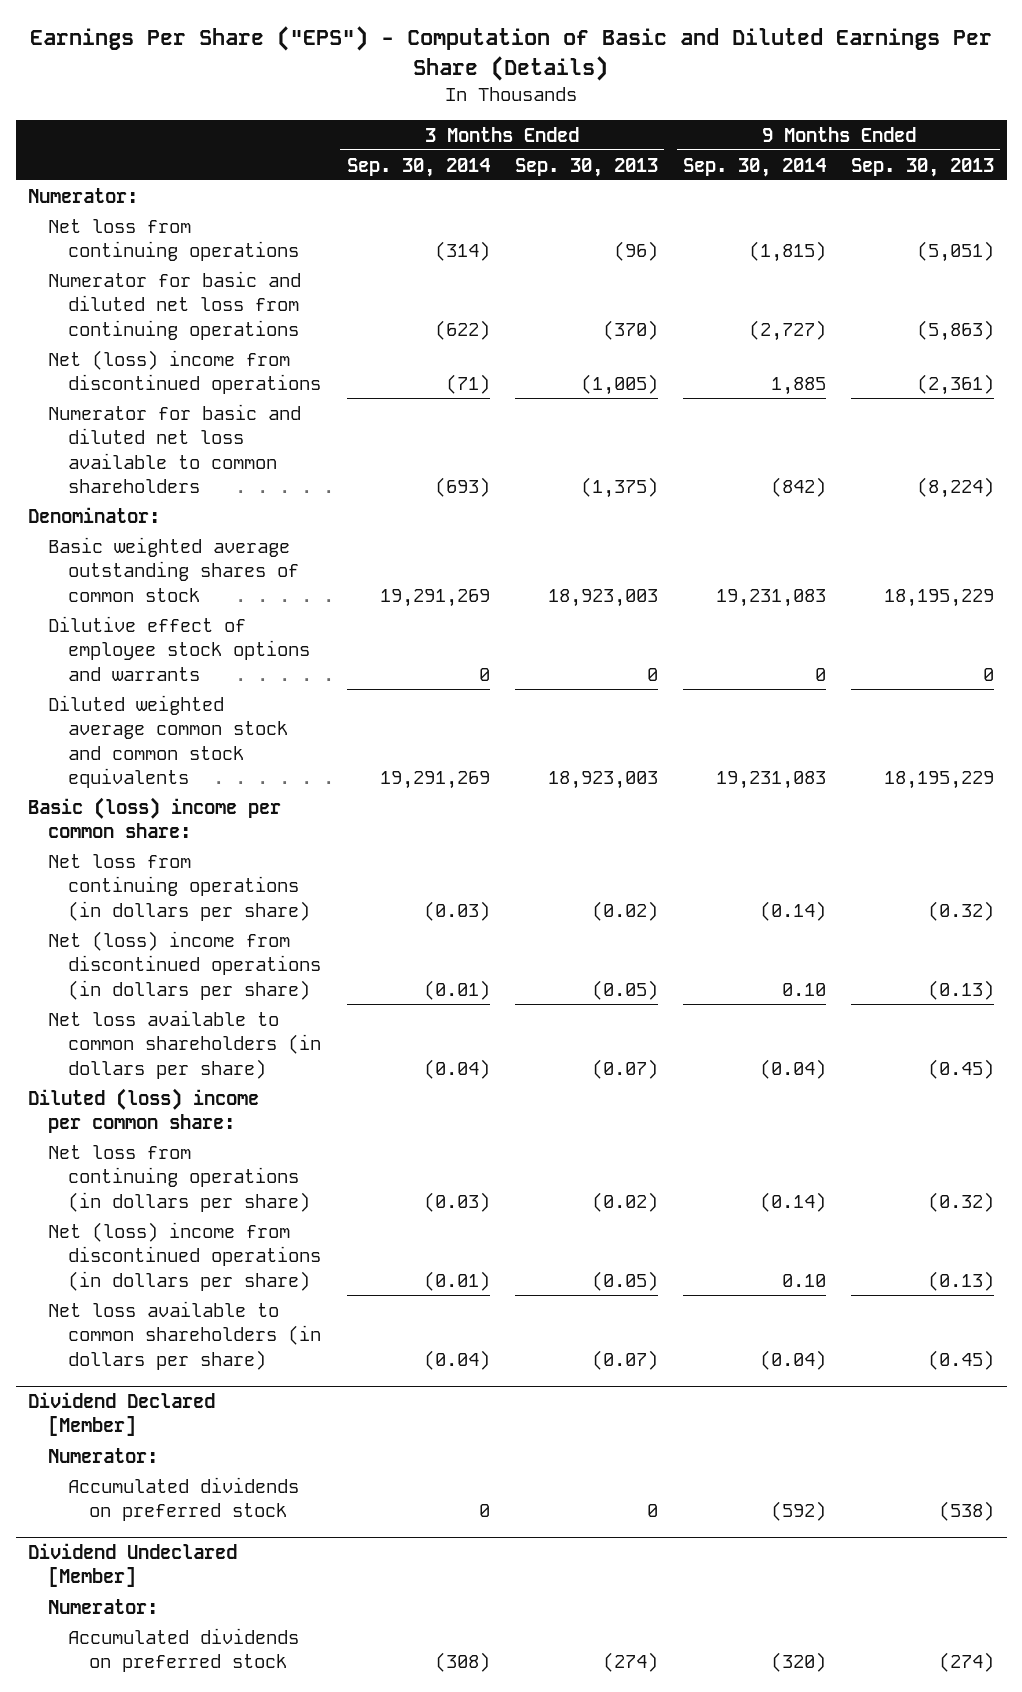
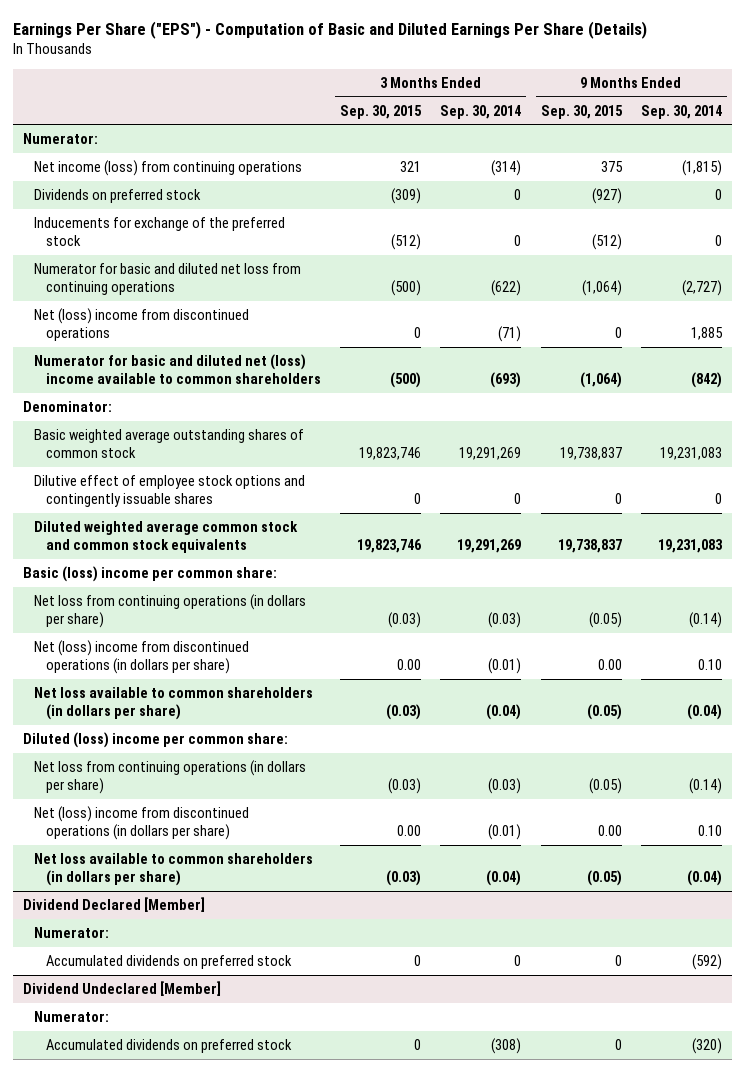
- | 3 Months Ended Sep. 30, 2014 | 3 Months Ended Sep. 30, 2013 | 9 Months Ended Sep. 30, 2014 | 9 Months Ended Sep. 30, 2013
+ | 3 Months Ended Sep. 30, 2015 | 3 Months Ended Sep. 30, 2014 | 9 Months Ended Sep. 30, 2015 | 9 Months Ended Sep. 30, 2014
- Net loss from continuing operations | (314) | (96) | (1,815) | (5,051)
+ Net income (loss) from continuing operations | 321 | (314) | 375 | (1,815)
+ Dividends on preferred stock | (309) | 0 | (927) | 0
+ Inducements for exchange of the preferred stock | (512) | 0 | (512) | 0
- Numerator for basic and diluted net loss available to common shareholders | (693) | (1,375) | (842) | (8,224)
+ Numerator for basic and diluted net (loss) income available to common shareholders | (500) | (693) | (1,064) | (842)
- Dilutive effect of employee stock options and warrants | 0 | 0 | 0 | 0
+ Dilutive effect of employee stock options and contingently issuable shares | 0 | 0 | 0 | 0

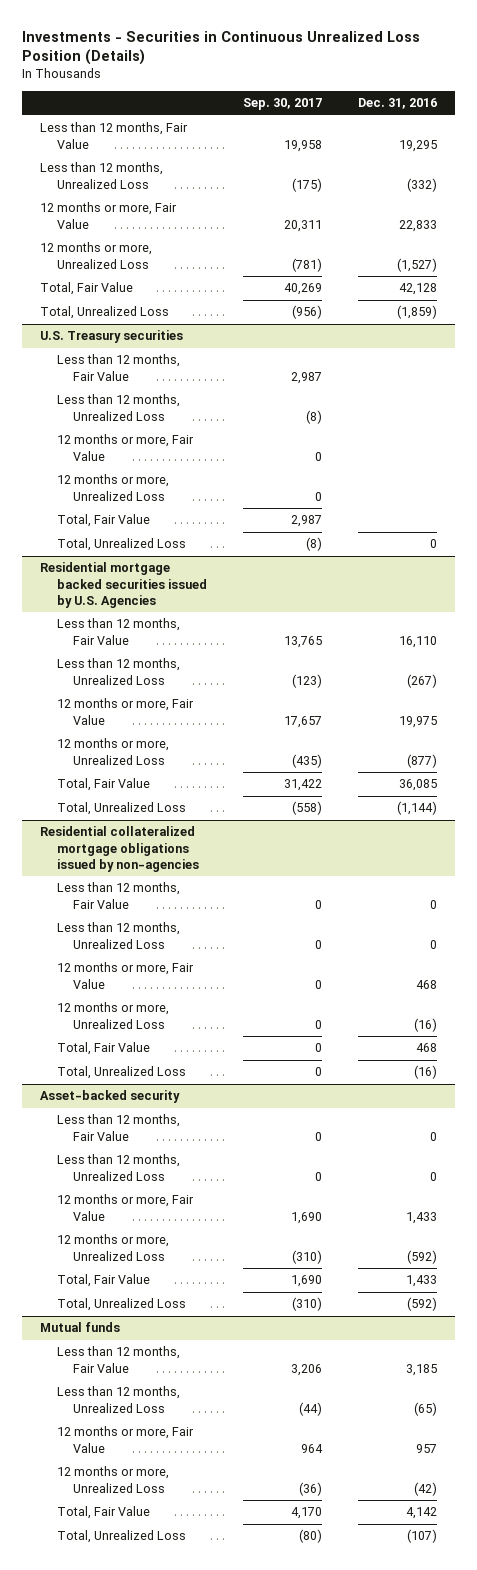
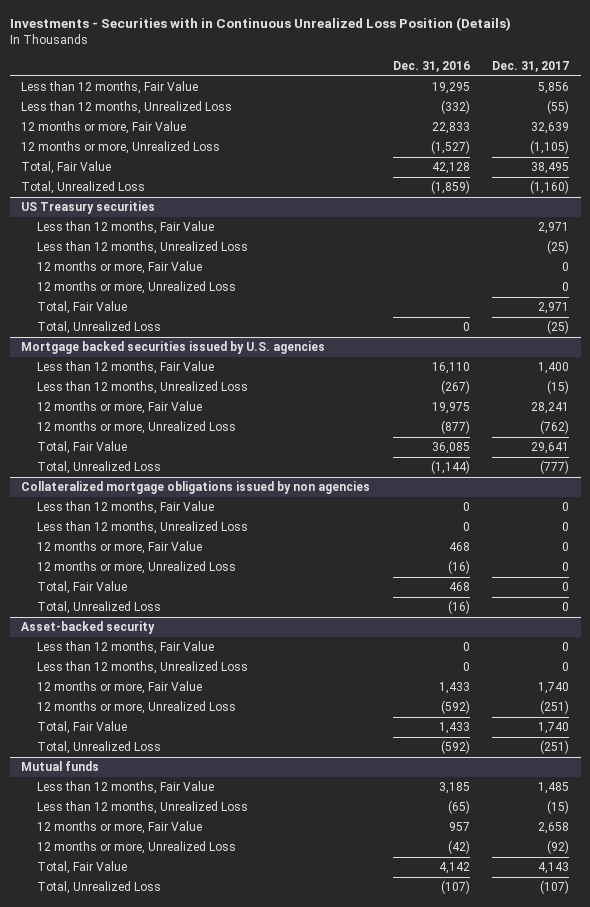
- Investments - Securities in Continuous Unrealized Loss Position (Details)
+ Investments - Securities with in Continuous Unrealized Loss Position (Details)
- | Sep. 30, 2017 | Dec. 31, 2016
+ | Dec. 31, 2016 | Dec. 31, 2017
- U.S. Treasury securities
+ US Treasury securities
- Residential mortgage backed securities issued by U.S. Agencies
+ Mortgage backed securities issued by U.S. agencies
- Residential collateralized mortgage obligations issued by non-agencies
+ Collateralized mortgage obligations issued by non agencies

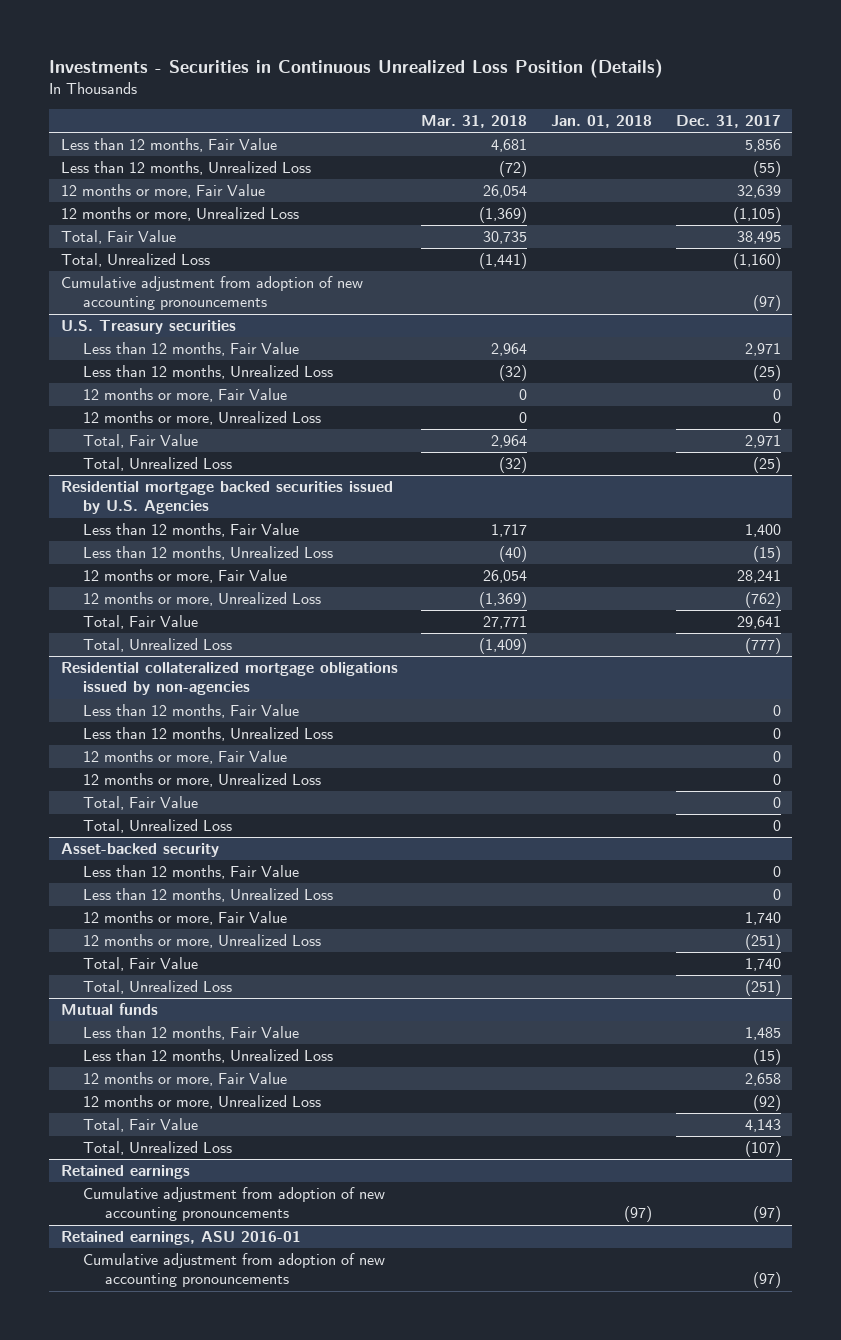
- Investments - Securities with in Continuous Unrealized Loss Position (Details)
+ Investments - Securities in Continuous Unrealized Loss Position (Details)
- | Dec. 31, 2016 | Dec. 31, 2017
+ | Mar. 31, 2018 | Jan. 01, 2018 | Dec. 31, 2017
- US Treasury securities
+ Cumulative adjustment from adoption of new accounting pronouncements | | | (97)
+ U.S. Treasury securities
- Mortgage backed securities issued by U.S. agencies
+ Residential mortgage backed securities issued by U.S. Agencies
- Collateralized mortgage obligations issued by non agencies
+ Residential collateralized mortgage obligations issued by non-agencies
+ Retained earnings
+ Cumulative adjustment from adoption of new accounting pronouncements | | (97) | (97)
+ Retained earnings, ASU 2016-01
+ Cumulative adjustment from adoption of new accounting pronouncements | | | (97)

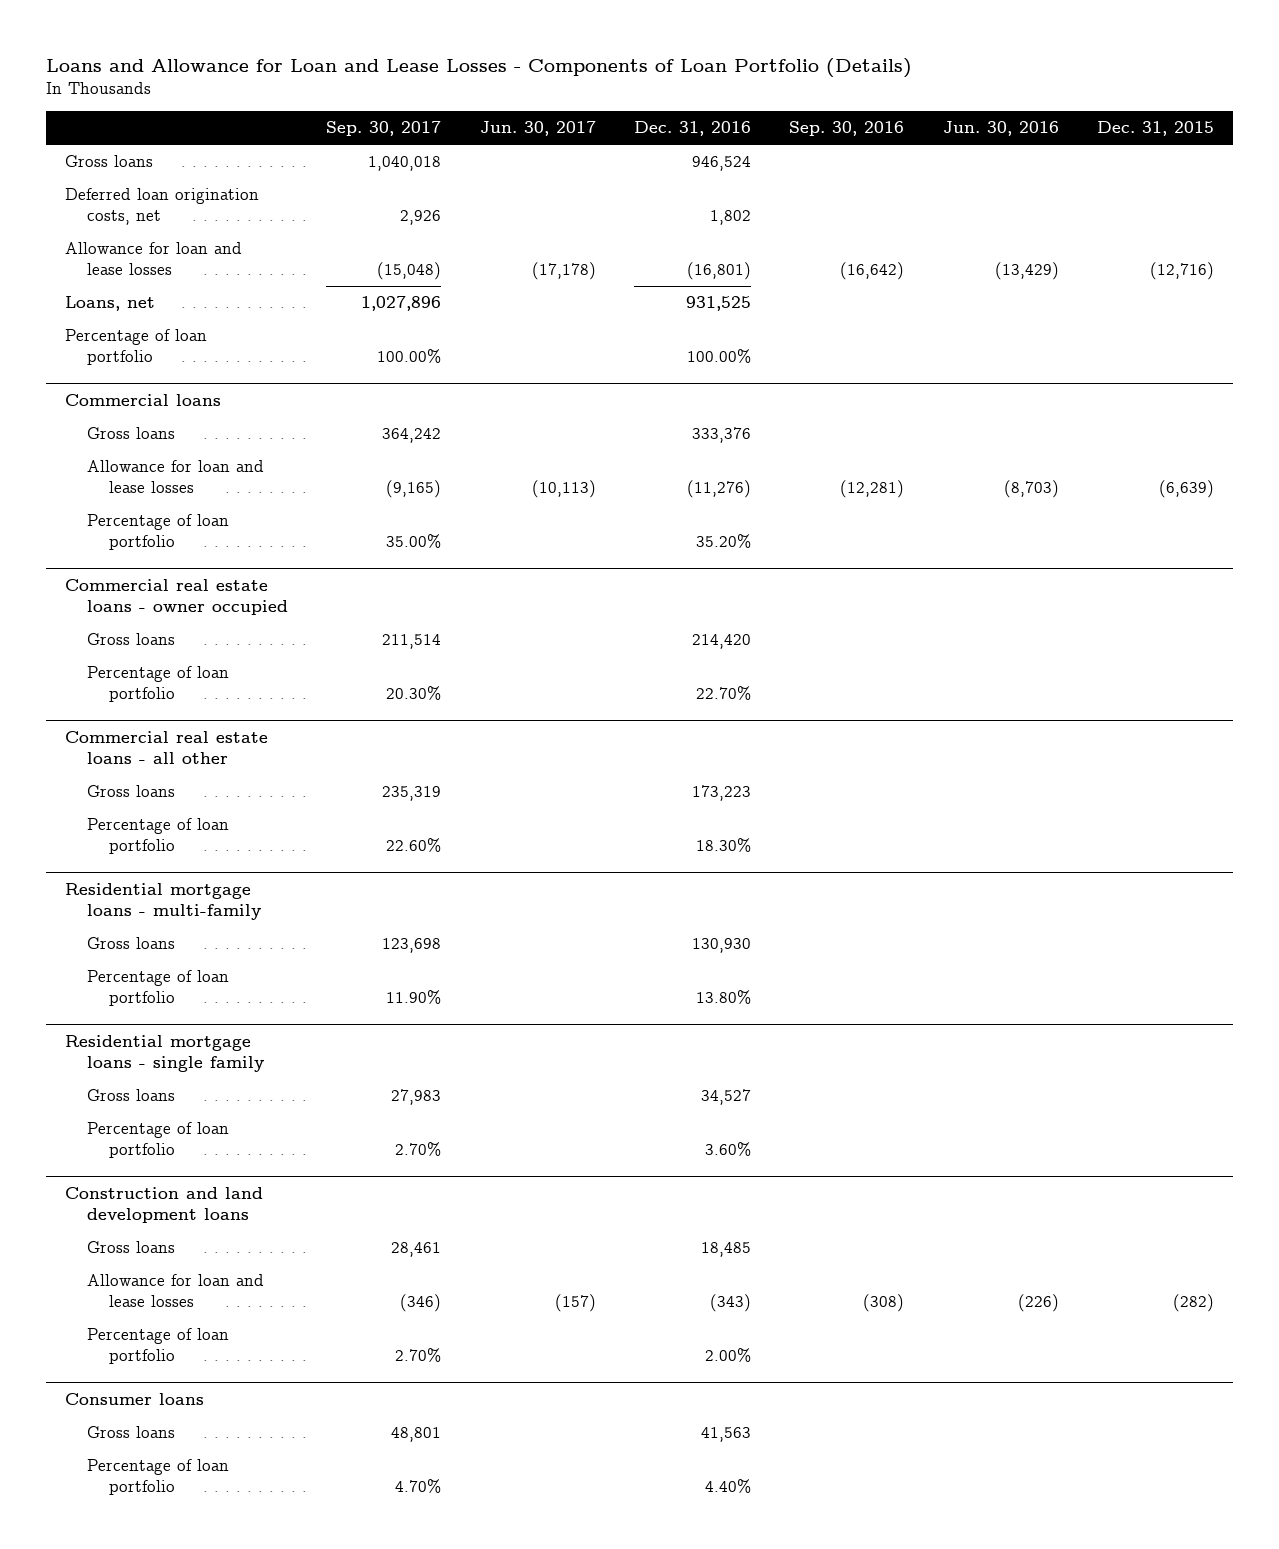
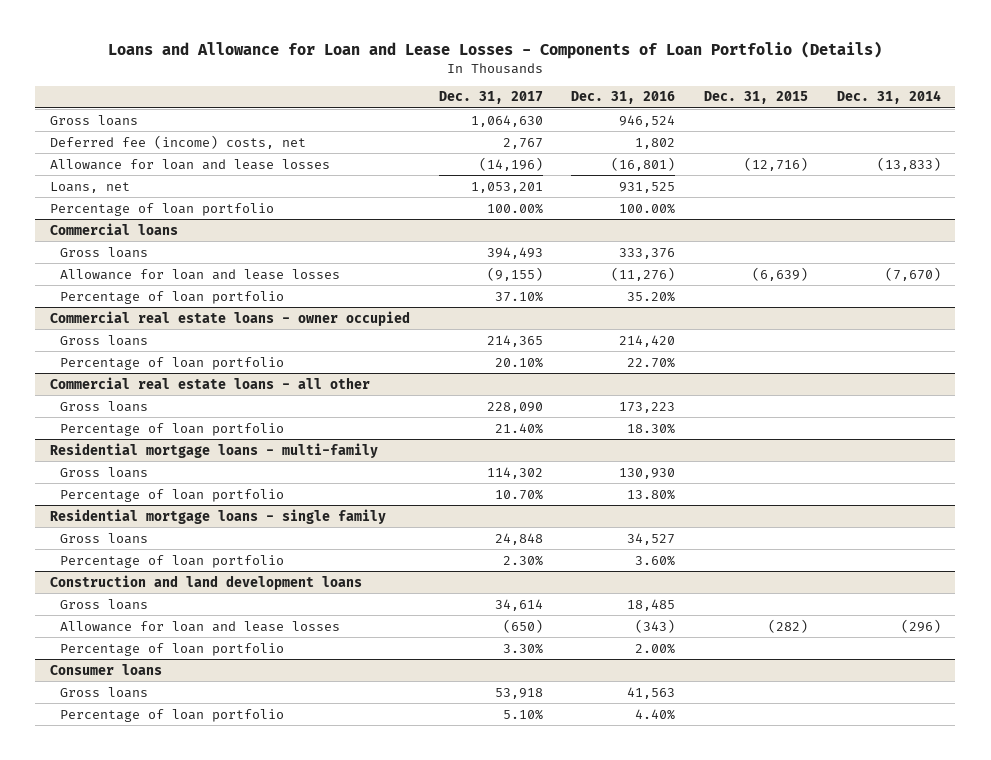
- | Sep. 30, 2017 | Jun. 30, 2017 | Dec. 31, 2016 | Sep. 30, 2016 | Jun. 30, 2016 | Dec. 31, 2015
+ | Dec. 31, 2017 | Dec. 31, 2016 | Dec. 31, 2015 | Dec. 31, 2014
- Deferred loan origination costs, net | 2,926 | | 1,802 | | |
+ Deferred fee (income) costs, net | 2,767 | 1,802 | |

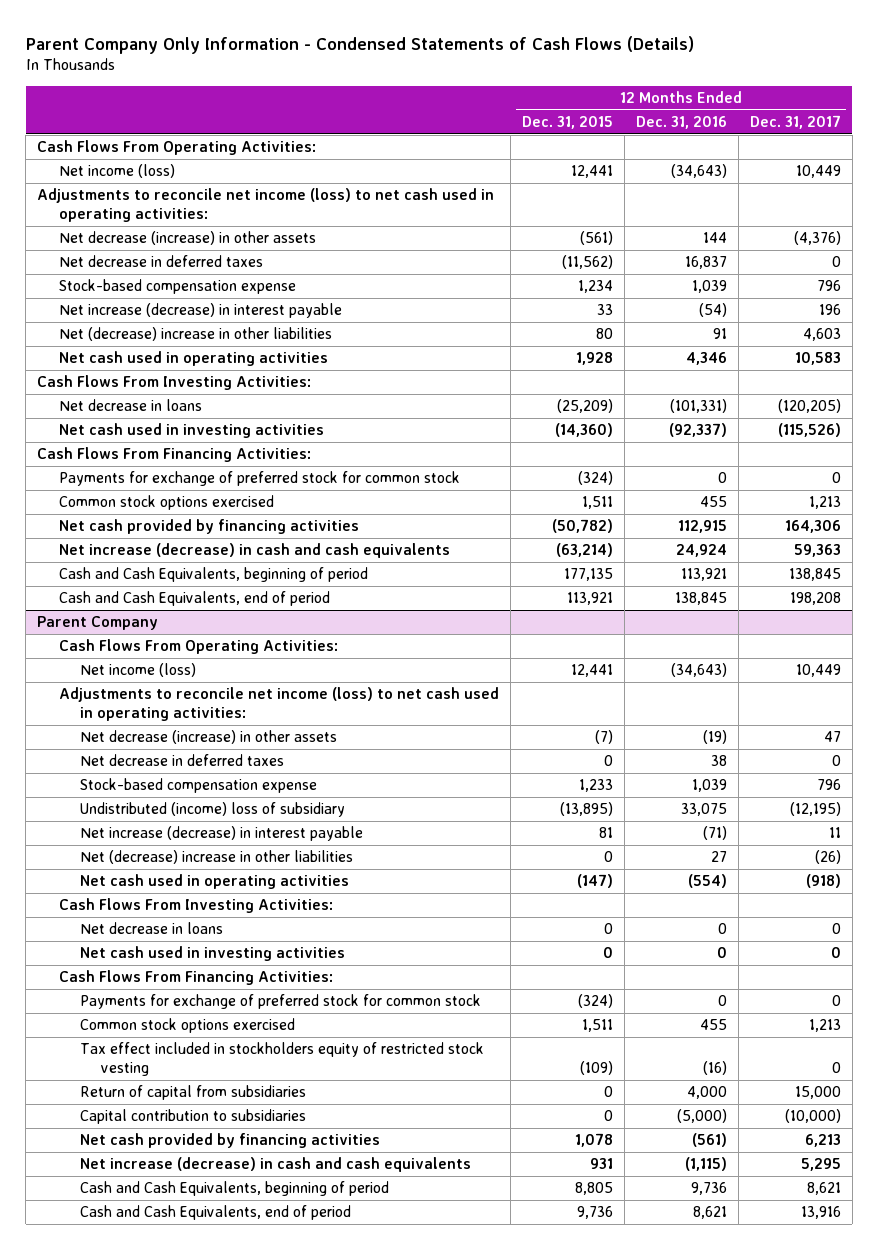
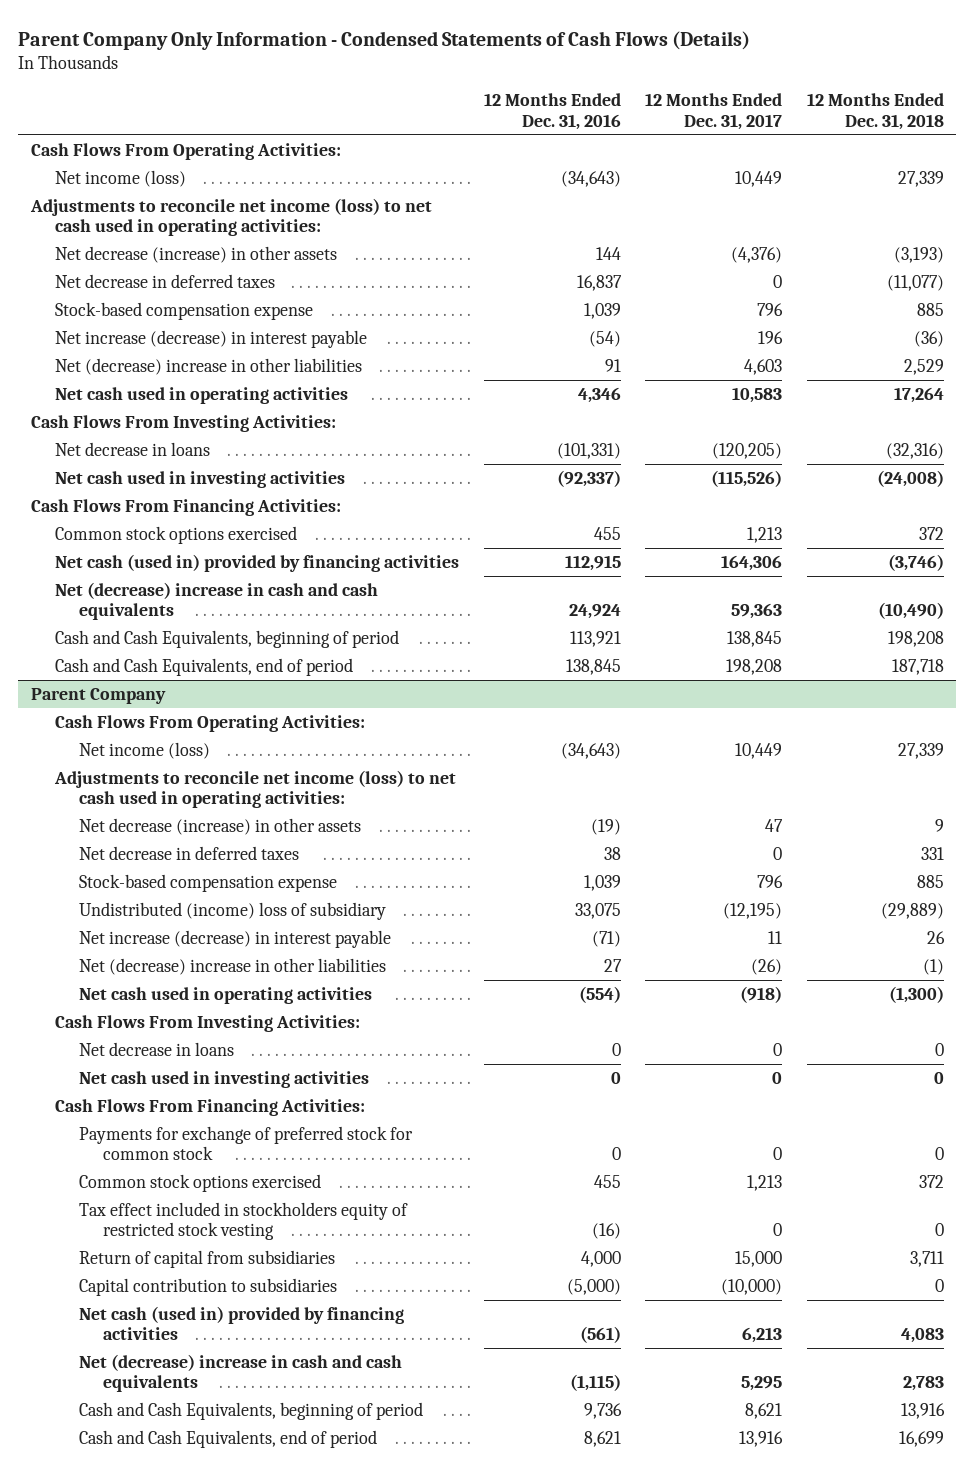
- | 12 Months Ended Dec. 31, 2015 | 12 Months Ended Dec. 31, 2016 | 12 Months Ended Dec. 31, 2017
+ | 12 Months Ended Dec. 31, 2016 | 12 Months Ended Dec. 31, 2017 | 12 Months Ended Dec. 31, 2018
- Payments for exchange of preferred stock for common stock | (324) | 0 | 0
- Net cash provided by financing activities | (50,782) | 112,915 | 164,306
- Net increase (decrease) in cash and cash equivalents | (63,214) | 24,924 | 59,363
+ Net cash (used in) provided by financing activities | 112,915 | 164,306 | (3,746)
+ Net (decrease) increase in cash and cash equivalents | 24,924 | 59,363 | (10,490)
@ Parent Company
- Net cash provided by financing activities | 1,078 | (561) | 6,213
- Net increase (decrease) in cash and cash equivalents | 931 | (1,115) | 5,295
+ Net cash (used in) provided by financing activities | (561) | 6,213 | 4,083
+ Net (decrease) increase in cash and cash equivalents | (1,115) | 5,295 | 2,783

